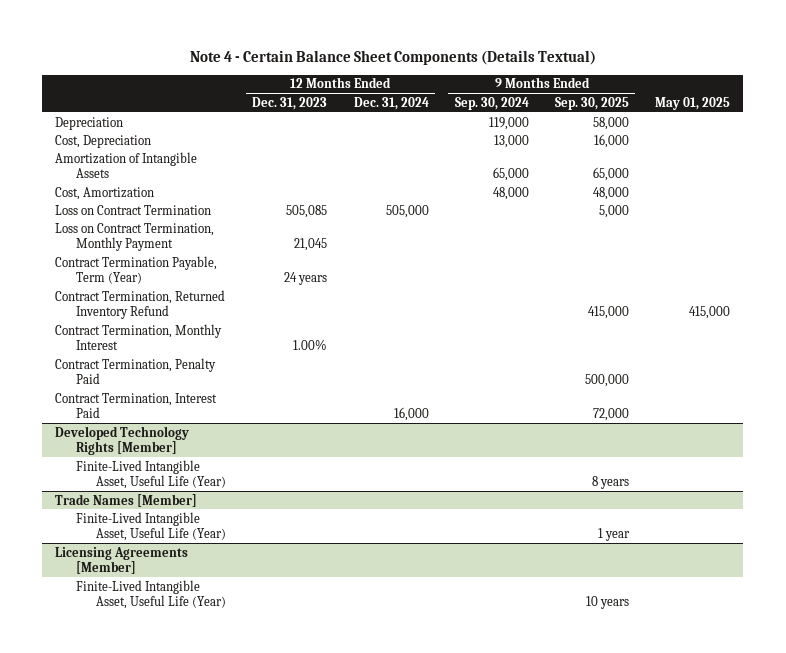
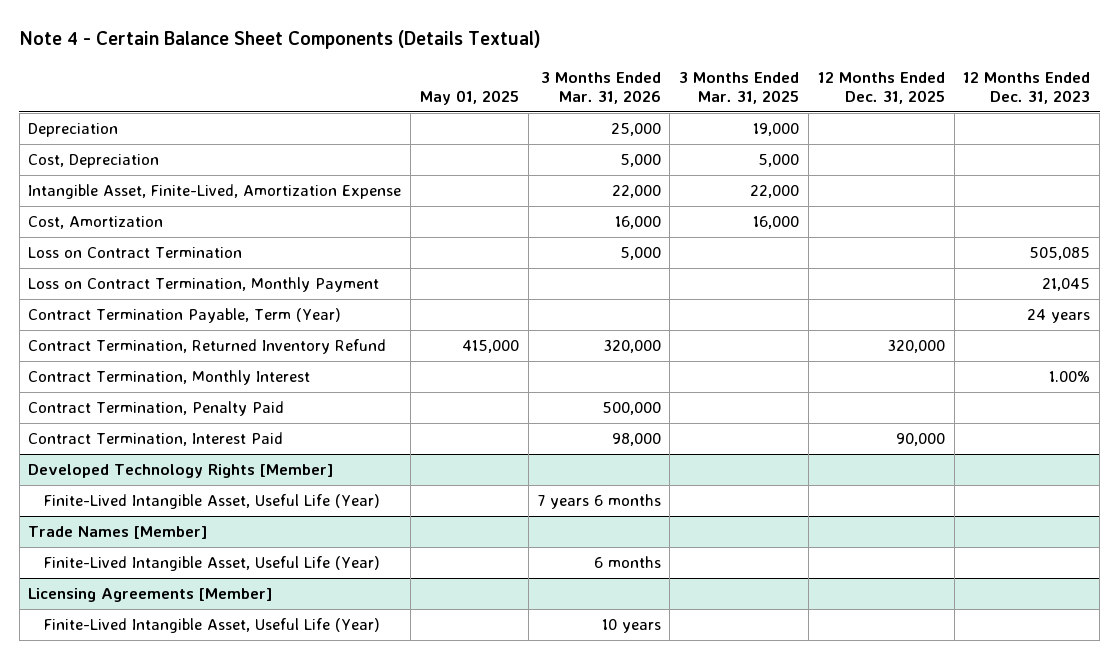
- | 12 Months Ended Dec. 31, 2023 | 12 Months Ended Dec. 31, 2024 | 9 Months Ended Sep. 30, 2024 | 9 Months Ended Sep. 30, 2025 | May 01, 2025
+ | May 01, 2025 | 3 Months Ended Mar. 31, 2026 | 3 Months Ended Mar. 31, 2025 | 12 Months Ended Dec. 31, 2025 | 12 Months Ended Dec. 31, 2023
- Amortization of Intangible Assets | | | 65,000 | 65,000 |
+ Intangible Asset, Finite-Lived, Amortization Expense | | 22,000 | 22,000 | |

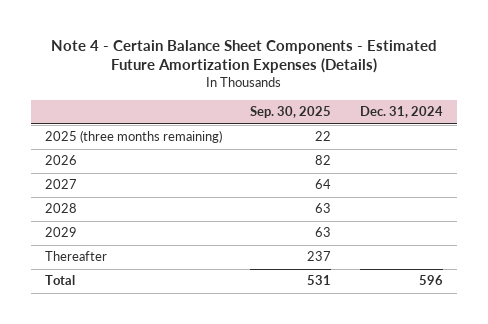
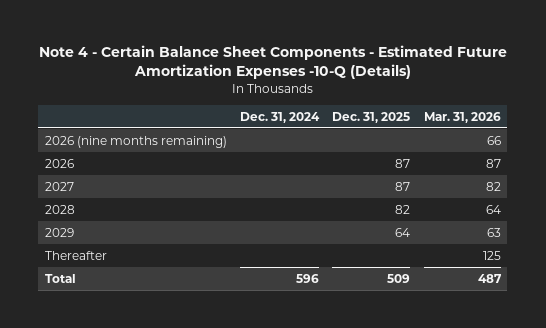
- Note 4 - Certain Balance Sheet Components - Estimated Future Amortization Expenses (Details)
+ Note 4 - Certain Balance Sheet Components - Estimated Future Amortization Expenses -10-Q (Details)
- | Sep. 30, 2025 | Dec. 31, 2024
+ | Dec. 31, 2024 | Dec. 31, 2025 | Mar. 31, 2026
- 2025 (three months remaining) | 22 |
+ 2026 (nine months remaining) | | | 66

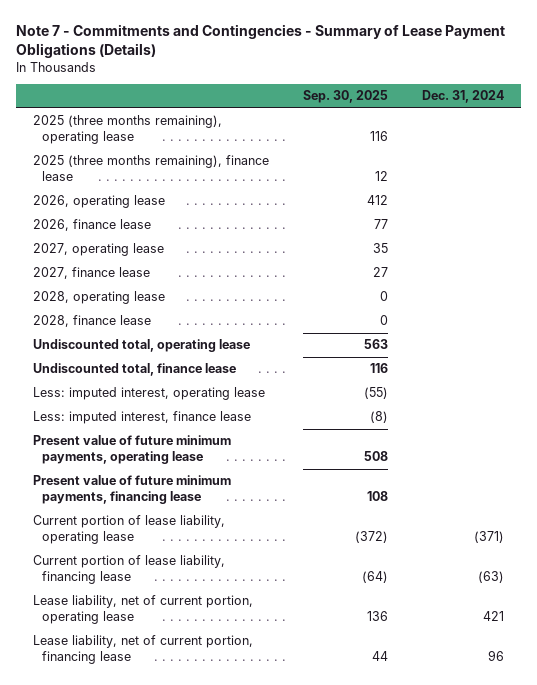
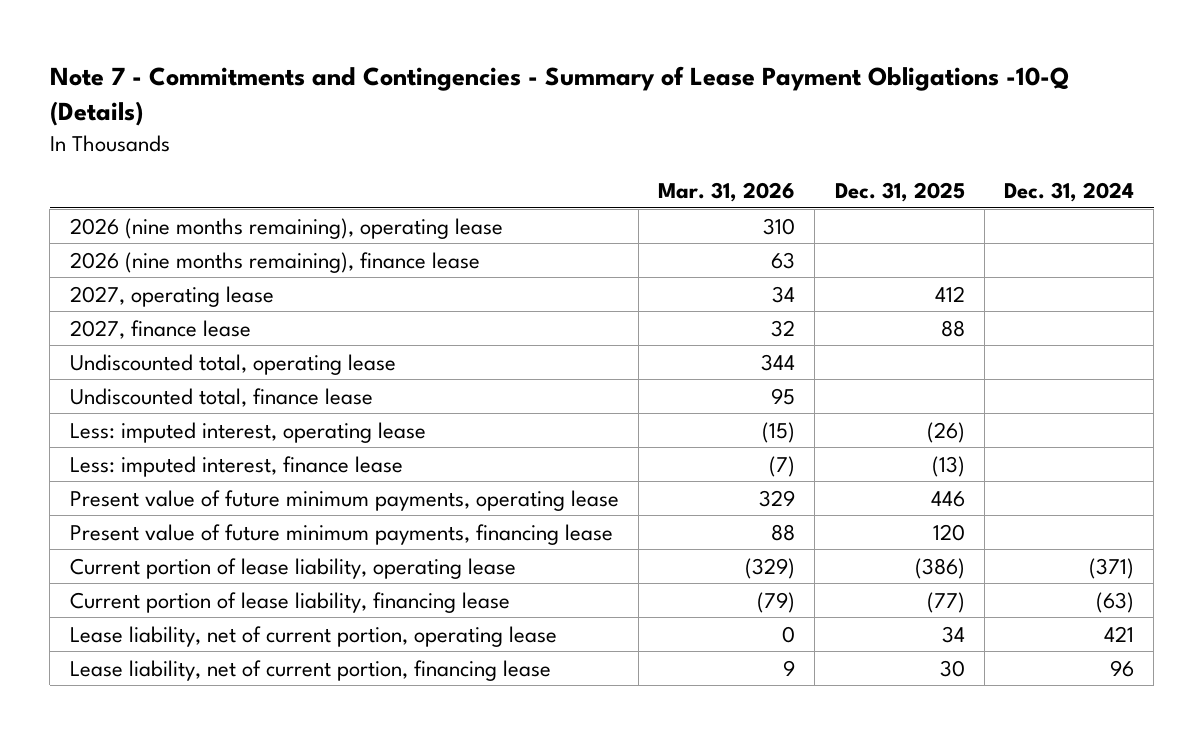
- Note 7 - Commitments and Contingencies - Summary of Lease Payment Obligations (Details)
+ Note 7 - Commitments and Contingencies - Summary of Lease Payment Obligations -10-Q (Details)
- | Sep. 30, 2025 | Dec. 31, 2024
+ | Mar. 31, 2026 | Dec. 31, 2025 | Dec. 31, 2024
- 2025 (three months remaining), operating lease | 116 |
- 2025 (three months remaining), finance lease | 12 |
- 2026, operating lease | 412 |
- 2026, finance lease | 77 |
+ 2026 (nine months remaining), operating lease | 310 | |
+ 2026 (nine months remaining), finance lease | 63 | |
- 2028, operating lease | 0 |
- 2028, finance lease | 0 |

